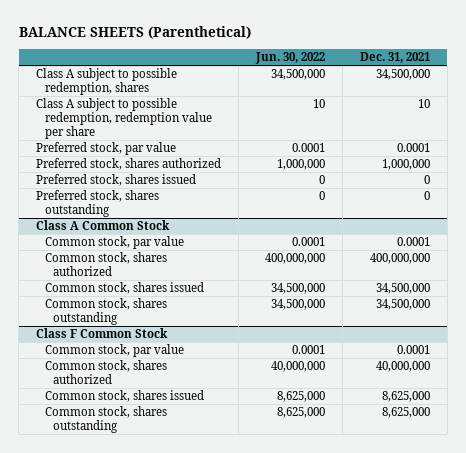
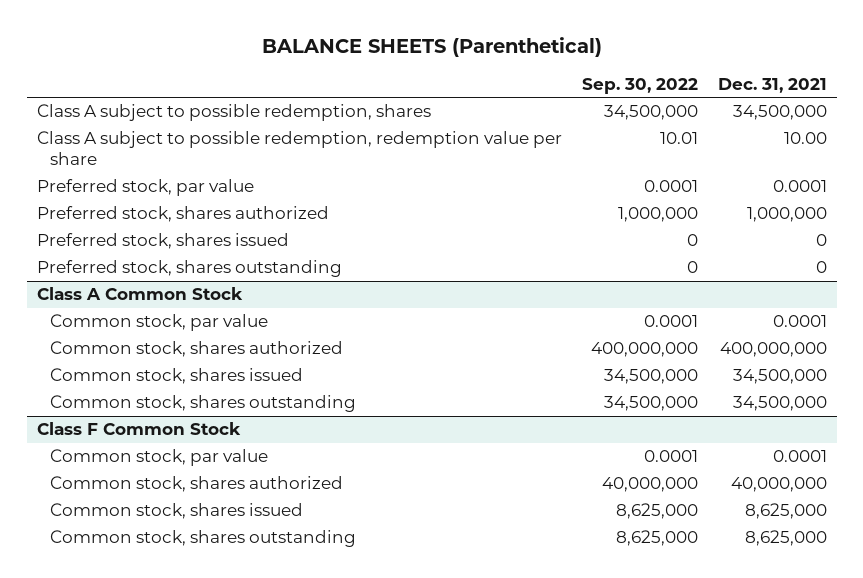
- | Jun. 30, 2022 | Dec. 31, 2021
+ | Sep. 30, 2022 | Dec. 31, 2021
- Class A subject to possible redemption, redemption value per share | 10 | 10
+ Class A subject to possible redemption, redemption value per share | 10.01 | 10.00

